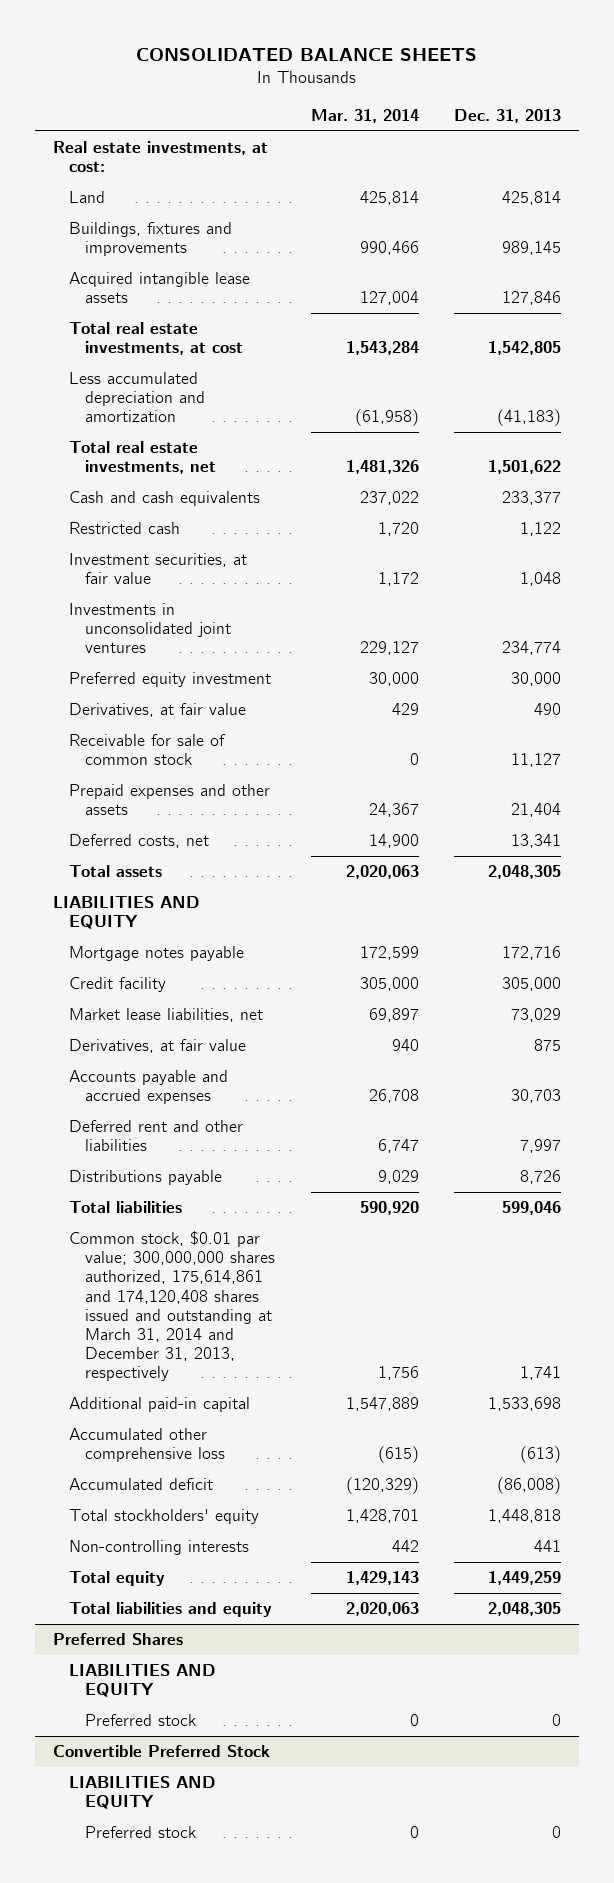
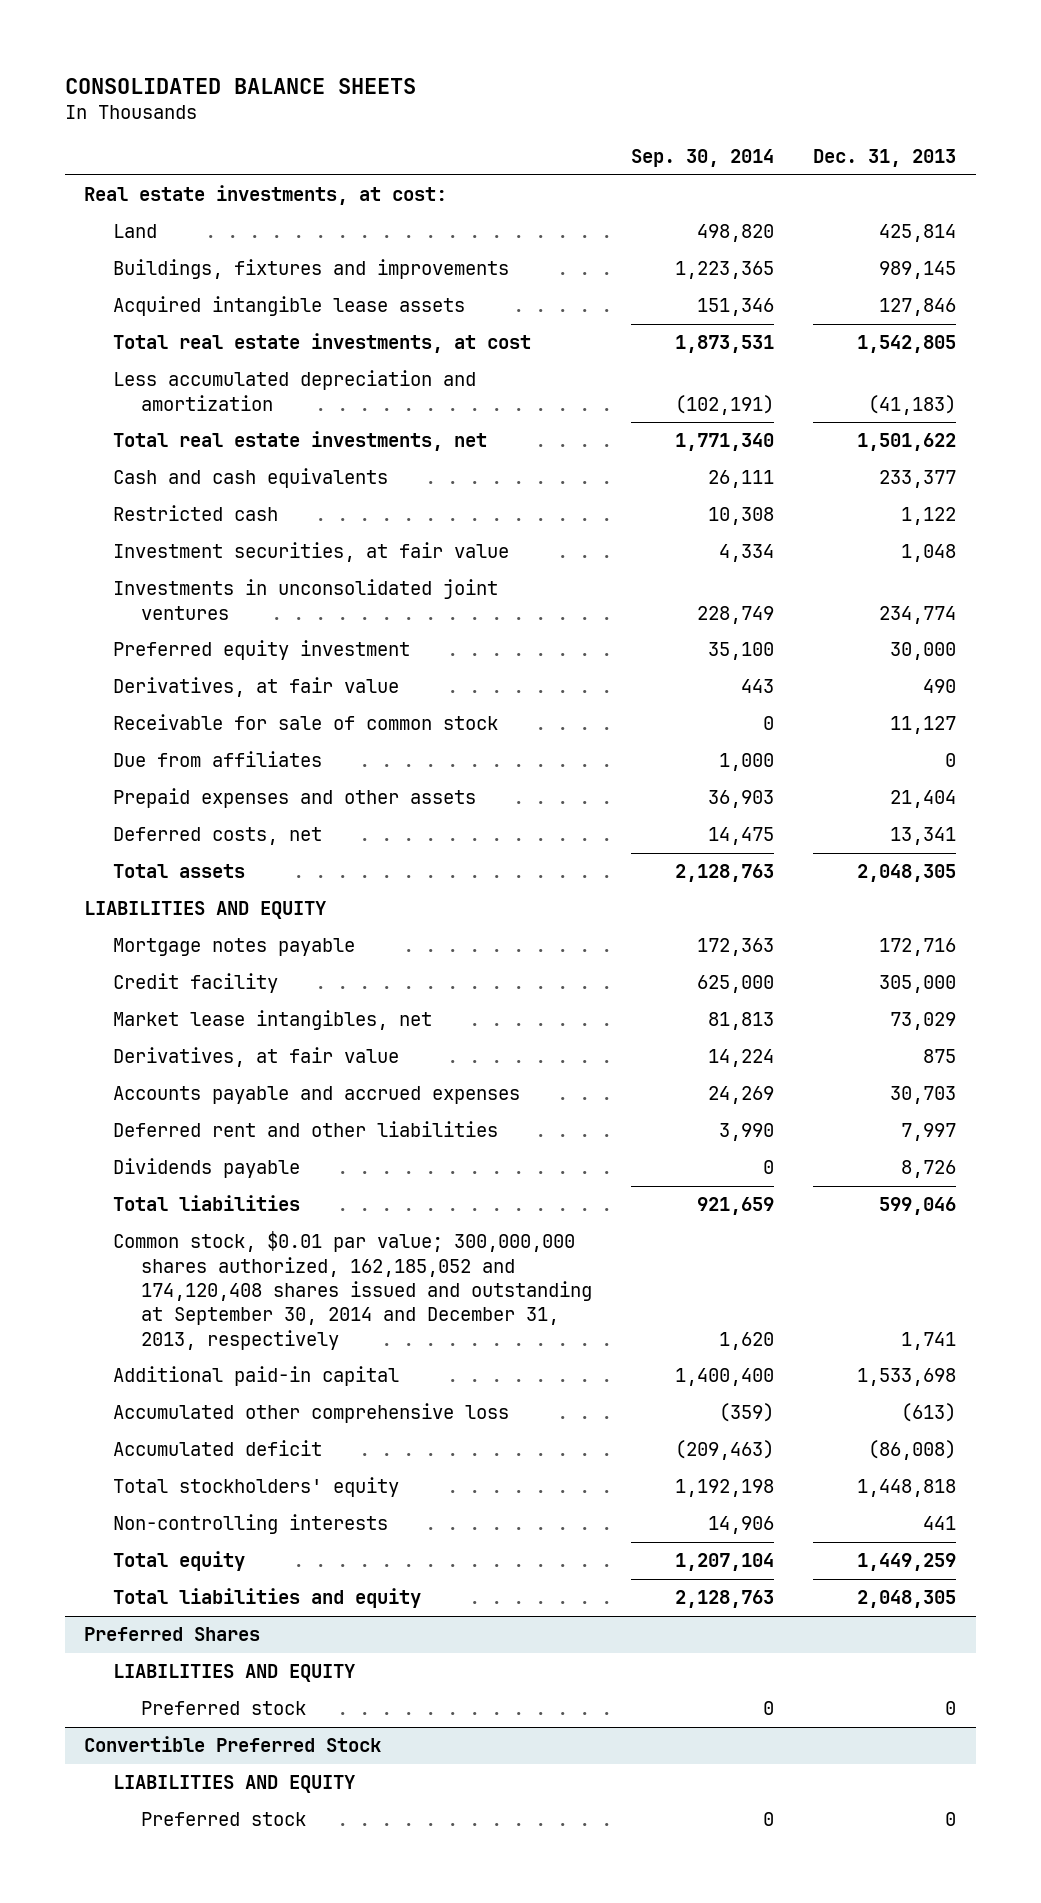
- | Mar. 31, 2014 | Dec. 31, 2013
+ | Sep. 30, 2014 | Dec. 31, 2013
+ Due from affiliates | 1,000 | 0
- Market lease liabilities, net | 69,897 | 73,029
+ Market lease intangibles, net | 81,813 | 73,029
- Distributions payable | 9,029 | 8,726
+ Dividends payable | 0 | 8,726
- Common stock, $0.01 par value; 300,000,000 shares authorized, 175,614,861 and 174,120,408 shares issued and outstanding at March 31, 2014 and December 31, 2013, respectively | 1,756 | 1,741
+ Common stock, $0.01 par value; 300,000,000 shares authorized, 162,185,052 and 174,120,408 shares issued and outstanding at September 30, 2014 and December 31, 2013, respectively | 1,620 | 1,741

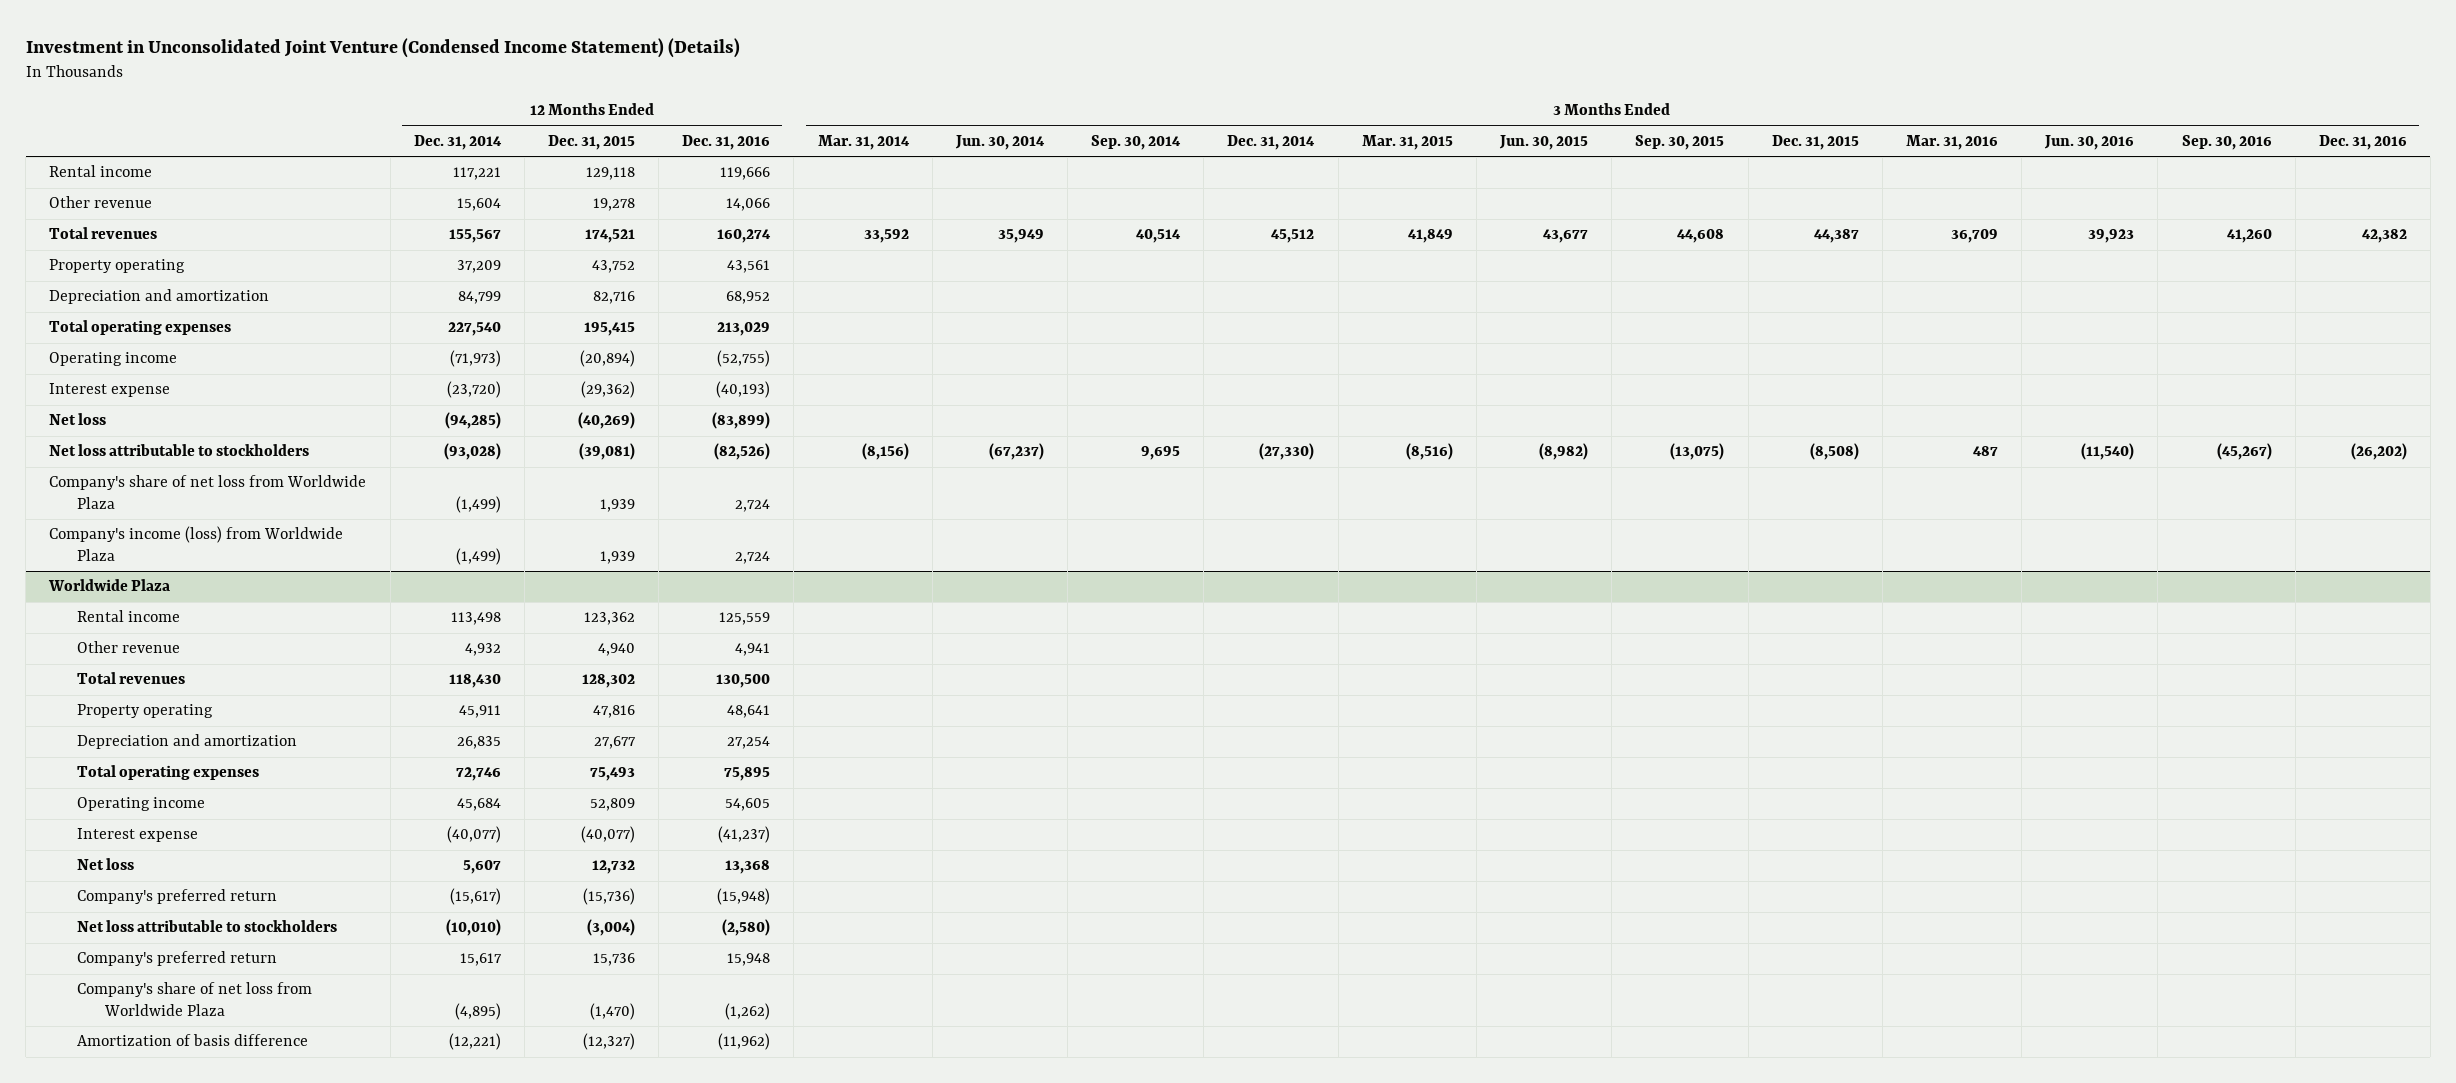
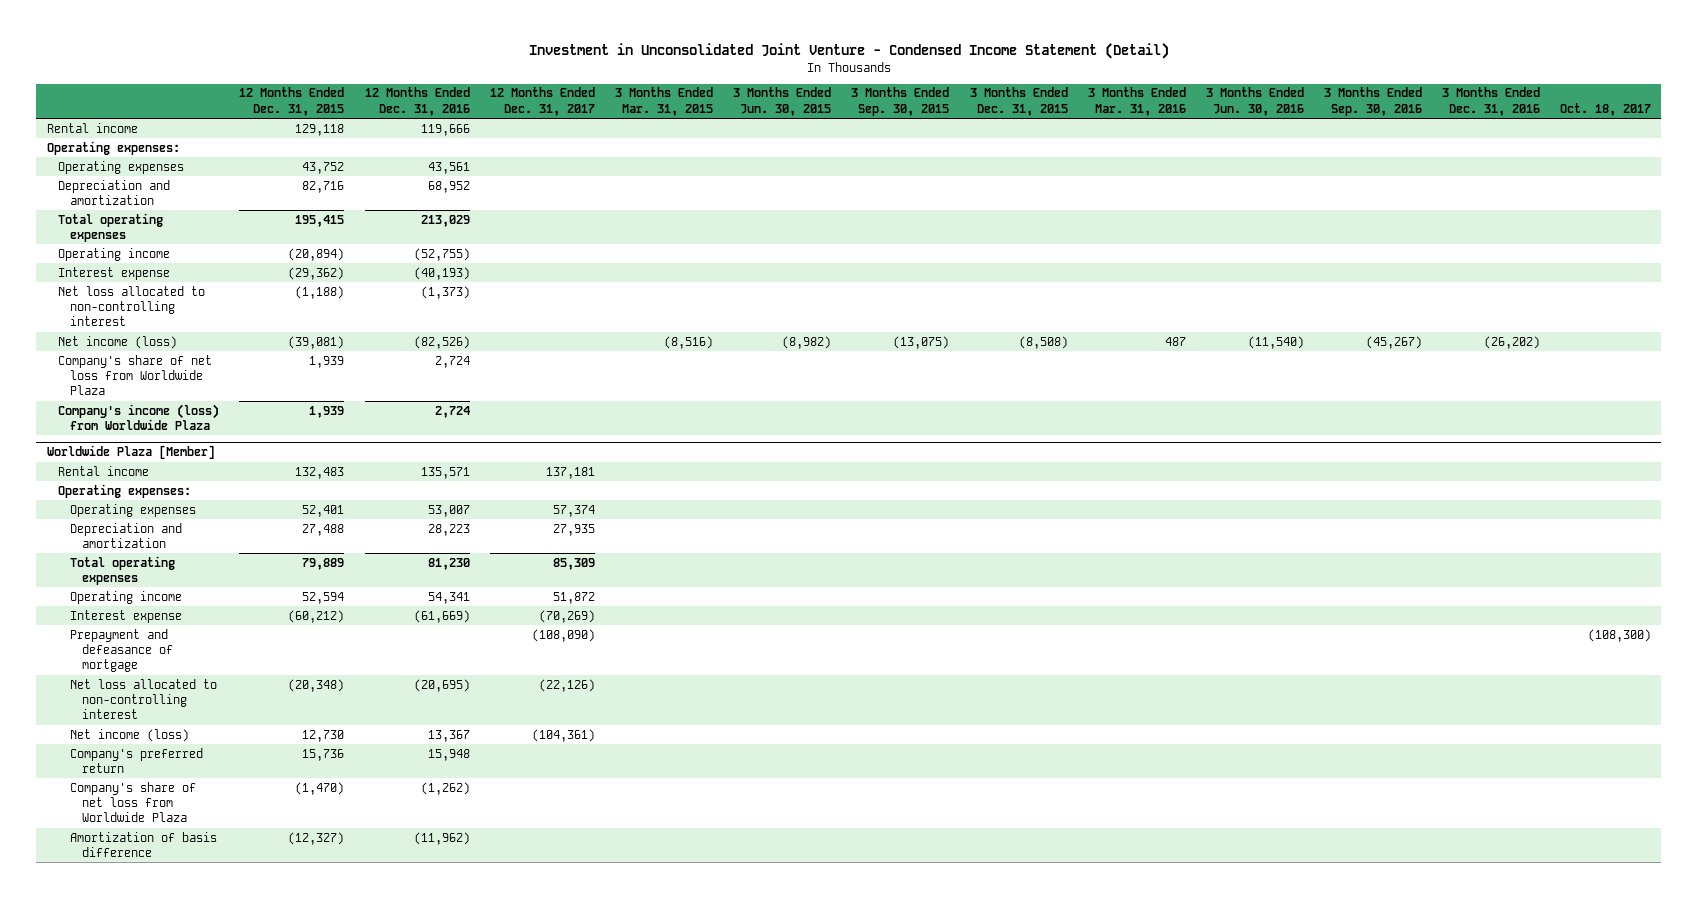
- Investment in Unconsolidated Joint Venture (Condensed Income Statement) (Details)
+ Investment in Unconsolidated Joint Venture - Condensed Income Statement (Detail)
- | 12 Months Ended Dec. 31, 2014 | 12 Months Ended Dec. 31, 2015 | 12 Months Ended Dec. 31, 2016 | 3 Months Ended Mar. 31, 2014 | 3 Months Ended Jun. 30, 2014 | 3 Months Ended Sep. 30, 2014 | 3 Months Ended Dec. 31, 2014 | 3 Months Ended Mar. 31, 2015 | 3 Months Ended Jun. 30, 2015 | 3 Months Ended Sep. 30, 2015 | 3 Months Ended Dec. 31, 2015 | 3 Months Ended Mar. 31, 2016 | 3 Months Ended Jun. 30, 2016 | 3 Months Ended Sep. 30, 2016 | 3 Months Ended Dec. 31, 2016
+ | 12 Months Ended Dec. 31, 2015 | 12 Months Ended Dec. 31, 2016 | 12 Months Ended Dec. 31, 2017 | 3 Months Ended Mar. 31, 2015 | 3 Months Ended Jun. 30, 2015 | 3 Months Ended Sep. 30, 2015 | 3 Months Ended Dec. 31, 2015 | 3 Months Ended Mar. 31, 2016 | 3 Months Ended Jun. 30, 2016 | 3 Months Ended Sep. 30, 2016 | 3 Months Ended Dec. 31, 2016 | Oct. 18, 2017
- Other revenue | 15,604 | 19,278 | 14,066 | | | | | | | | | | | |
- Total revenues | 155,567 | 174,521 | 160,274 | 33,592 | 35,949 | 40,514 | 45,512 | 41,849 | 43,677 | 44,608 | 44,387 | 36,709 | 39,923 | 41,260 | 42,382
- Property operating | 37,209 | 43,752 | 43,561 | | | | | | | | | | | |
+ Operating expenses:
+ Operating expenses | 43,752 | 43,561 | | | | | | | | | |
- Net loss | (94,285) | (40,269) | (83,899) | | | | | | | | | | | |
- Net loss attributable to stockholders | (93,028) | (39,081) | (82,526) | (8,156) | (67,237) | 9,695 | (27,330) | (8,516) | (8,982) | (13,075) | (8,508) | 487 | (11,540) | (45,267) | (26,202)
+ Net loss allocated to non-controlling interest | (1,188) | (1,373) | | | | | | | | | |
+ Net income (loss) | (39,081) | (82,526) | | (8,516) | (8,982) | (13,075) | (8,508) | 487 | (11,540) | (45,267) | (26,202) |
- Worldwide Plaza
- Rental income | 113,498 | 123,362 | 125,559 | | | | | | | | | | | |
- Other revenue | 4,932 | 4,940 | 4,941 | | | | | | | | | | | |
- Total revenues | 118,430 | 128,302 | 130,500 | | | | | | | | | | | |
- Property operating | 45,911 | 47,816 | 48,641 | | | | | | | | | | | |
- Depreciation and amortization | 26,835 | 27,677 | 27,254 | | | | | | | | | | | |
- Total operating expenses | 72,746 | 75,493 | 75,895 | | | | | | | | | | | |
- Operating income | 45,684 | 52,809 | 54,605 | | | | | | | | | | | |
- Interest expense | (40,077) | (40,077) | (41,237) | | | | | | | | | | | |
- Net loss | 5,607 | 12,732 | 13,368 | | | | | | | | | | | |
- Company's preferred return | (15,617) | (15,736) | (15,948) | | | | | | | | | | | |
- Net loss attributable to stockholders | (10,010) | (3,004) | (2,580) | | | | | | | | | | | |
+ Worldwide Plaza [Member]
+ Rental income | 132,483 | 135,571 | 137,181 | | | | | | | | |
+ Operating expenses:
+ Operating expenses | 52,401 | 53,007 | 57,374 | | | | | | | | |
+ Depreciation and amortization | 27,488 | 28,223 | 27,935 | | | | | | | | |
+ Total operating expenses | 79,889 | 81,230 | 85,309 | | | | | | | | |
+ Operating income | 52,594 | 54,341 | 51,872 | | | | | | | | |
+ Interest expense | (60,212) | (61,669) | (70,269) | | | | | | | | |
+ Prepayment and defeasance of mortgage | | | (108,090) | | | | | | | | | (108,300)
+ Net loss allocated to non-controlling interest | (20,348) | (20,695) | (22,126) | | | | | | | | |
+ Net income (loss) | 12,730 | 13,367 | (104,361) | | | | | | | | |

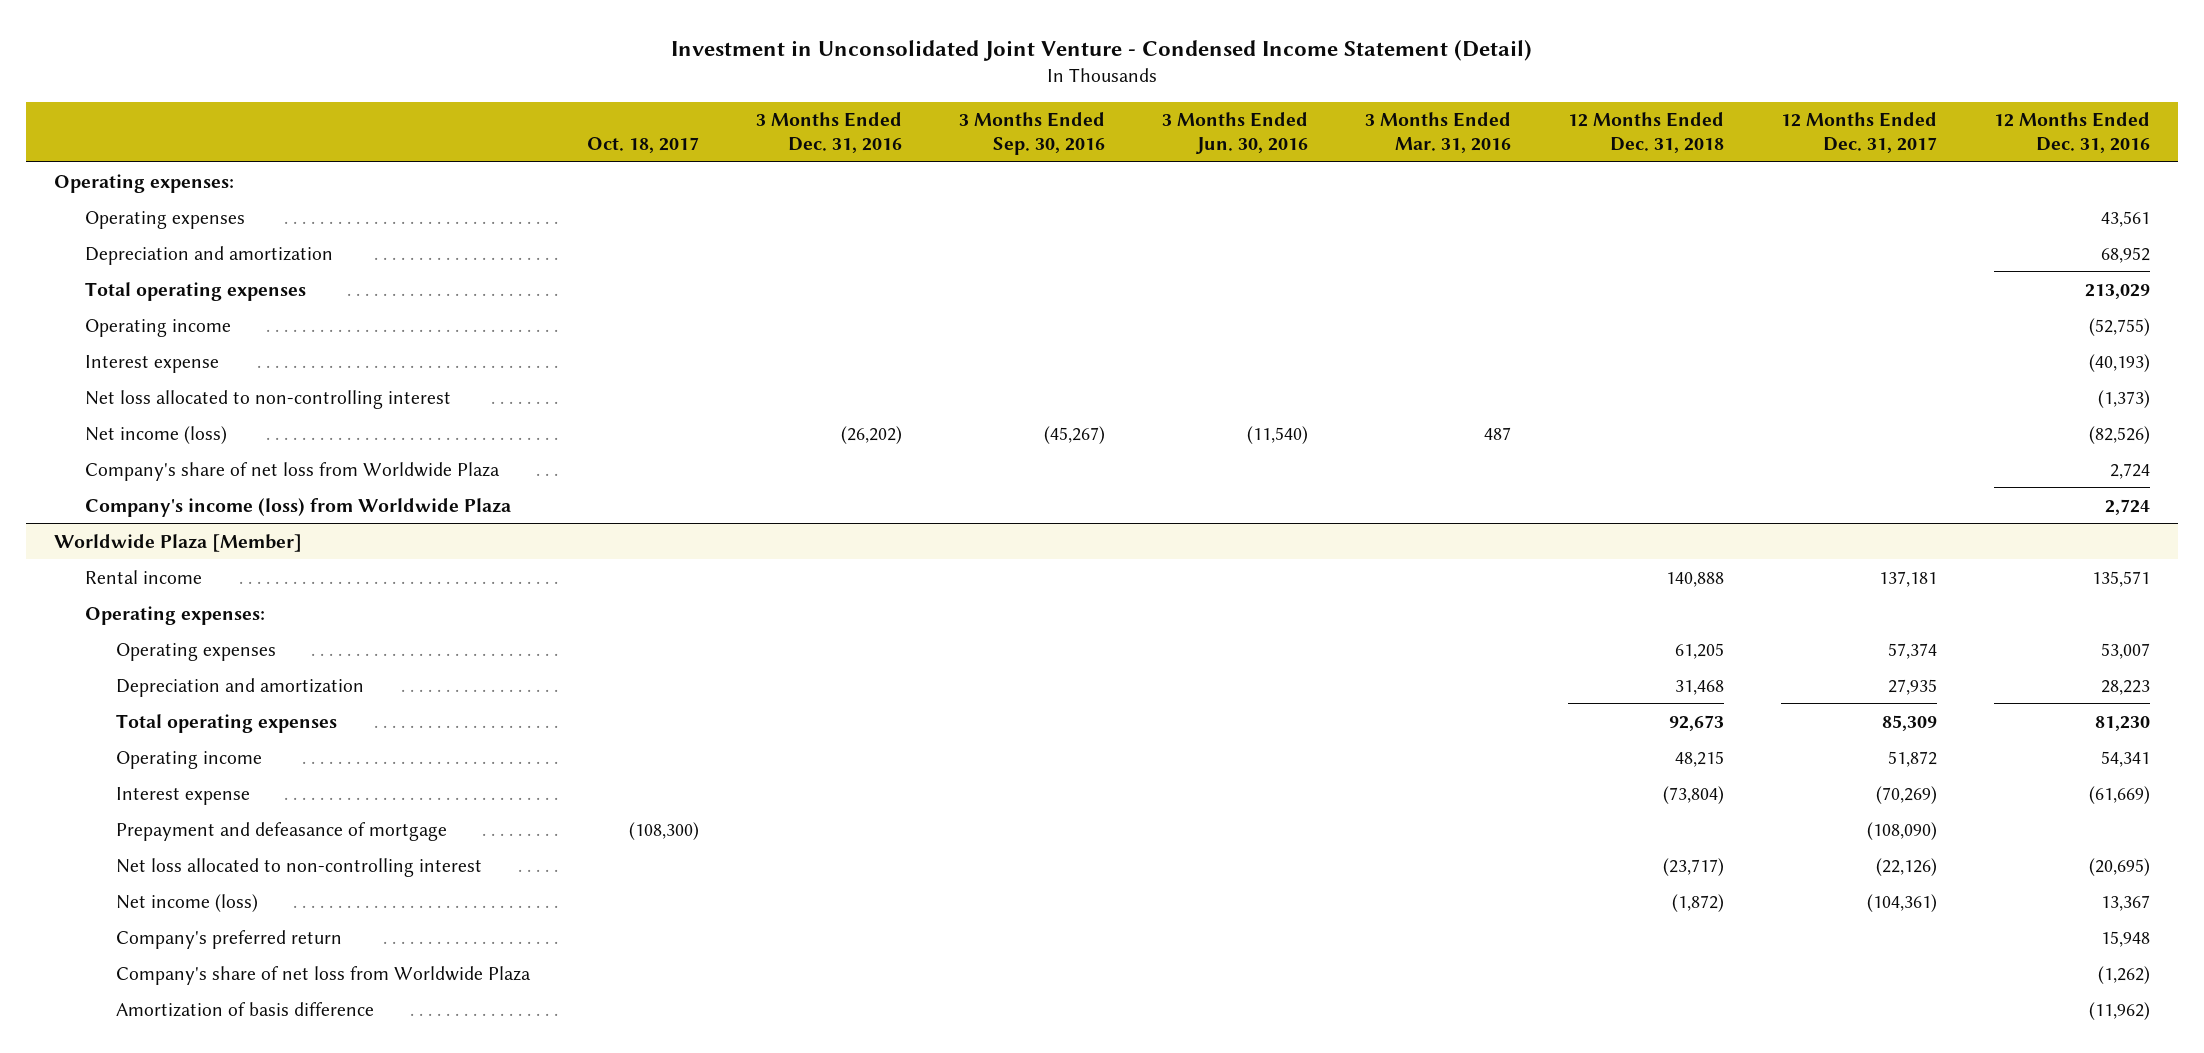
- | 12 Months Ended Dec. 31, 2015 | 12 Months Ended Dec. 31, 2016 | 12 Months Ended Dec. 31, 2017 | 3 Months Ended Mar. 31, 2015 | 3 Months Ended Jun. 30, 2015 | 3 Months Ended Sep. 30, 2015 | 3 Months Ended Dec. 31, 2015 | 3 Months Ended Mar. 31, 2016 | 3 Months Ended Jun. 30, 2016 | 3 Months Ended Sep. 30, 2016 | 3 Months Ended Dec. 31, 2016 | Oct. 18, 2017
+ | Oct. 18, 2017 | 3 Months Ended Dec. 31, 2016 | 3 Months Ended Sep. 30, 2016 | 3 Months Ended Jun. 30, 2016 | 3 Months Ended Mar. 31, 2016 | 12 Months Ended Dec. 31, 2018 | 12 Months Ended Dec. 31, 2017 | 12 Months Ended Dec. 31, 2016
- Rental income | 129,118 | 119,666 | | | | | | | | | |

